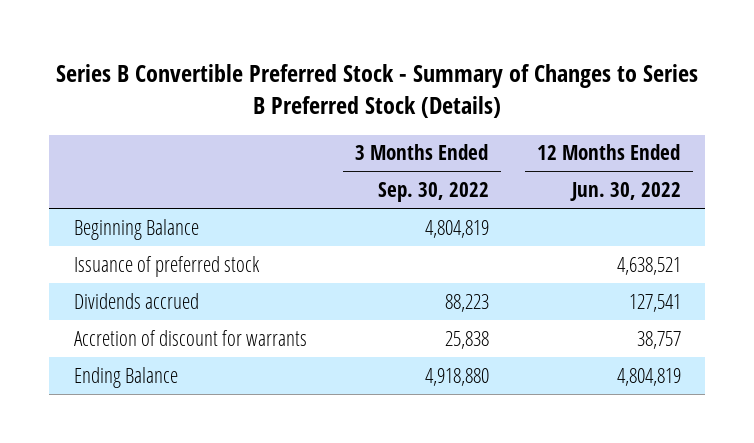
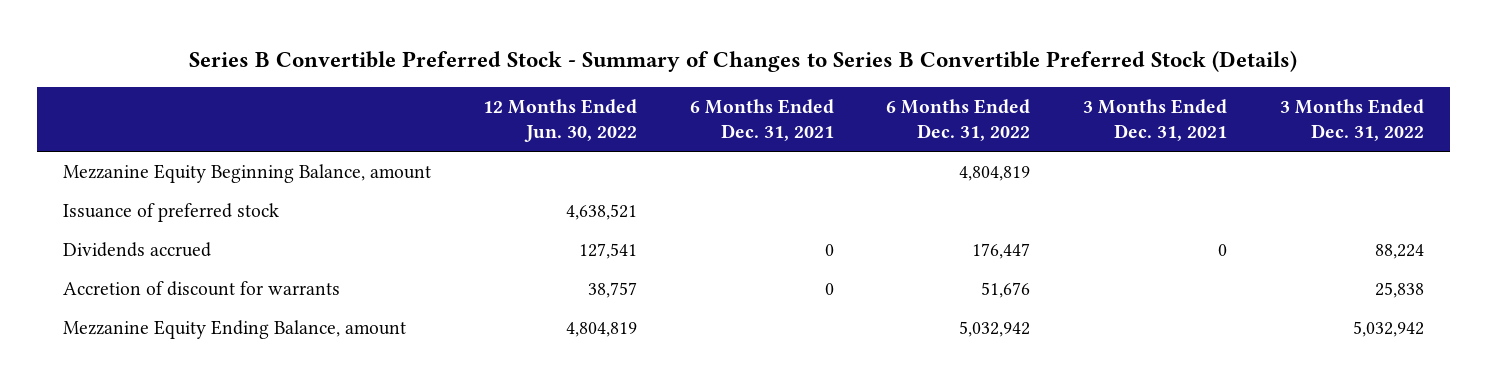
- Series B Convertible Preferred Stock - Summary of Changes to Series B Preferred Stock (Details)
+ Series B Convertible Preferred Stock - Summary of Changes to Series B Convertible Preferred Stock (Details)
- | 3 Months Ended Sep. 30, 2022 | 12 Months Ended Jun. 30, 2022
+ | 12 Months Ended Jun. 30, 2022 | 6 Months Ended Dec. 31, 2021 | 6 Months Ended Dec. 31, 2022 | 3 Months Ended Dec. 31, 2021 | 3 Months Ended Dec. 31, 2022
- Beginning Balance | 4,804,819 |
+ Mezzanine Equity Beginning Balance, amount | | | 4,804,819 | |
- Ending Balance | 4,918,880 | 4,804,819
+ Mezzanine Equity Ending Balance, amount | 4,804,819 | | 5,032,942 | | 5,032,942

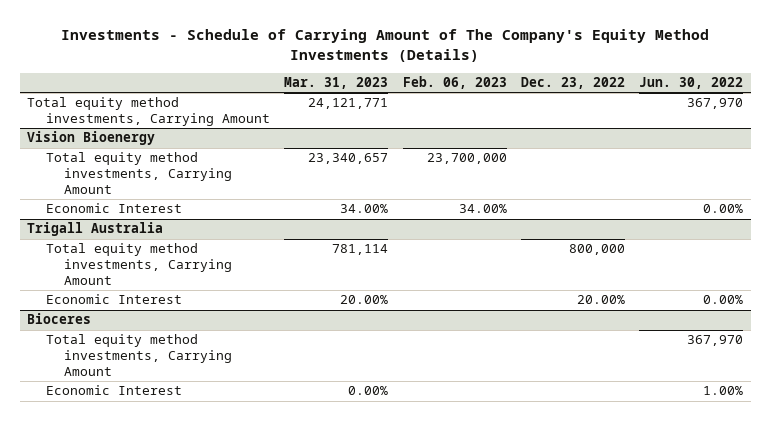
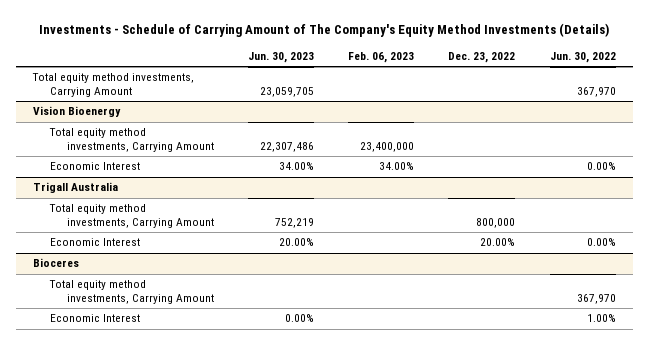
- | Mar. 31, 2023 | Feb. 06, 2023 | Dec. 23, 2022 | Jun. 30, 2022
+ | Jun. 30, 2023 | Feb. 06, 2023 | Dec. 23, 2022 | Jun. 30, 2022
@ Vision Bioenergy
- Total equity method investments, Carrying Amount | 23,340,657 | 23,700,000 | |
+ Total equity method investments, Carrying Amount | 22,307,486 | 23,400,000 | |

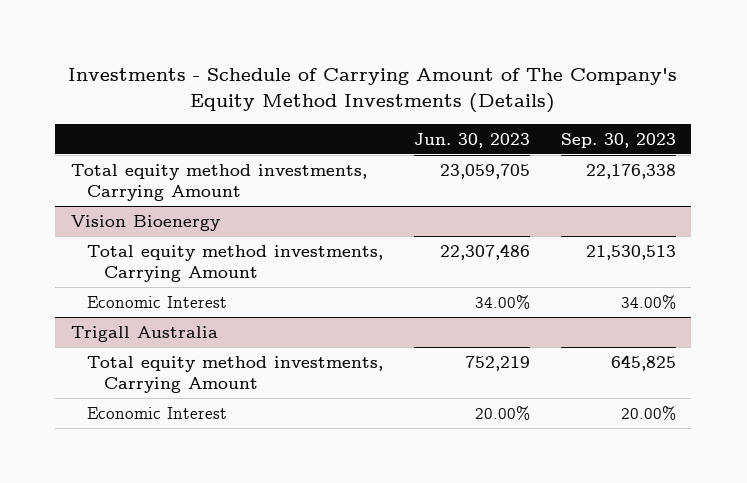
- | Jun. 30, 2023 | Feb. 06, 2023 | Dec. 23, 2022 | Jun. 30, 2022
+ | Jun. 30, 2023 | Sep. 30, 2023
- Bioceres
- Total equity method investments, Carrying Amount | | | | 367,970
- Economic Interest | 0.00% | | | 1.00%

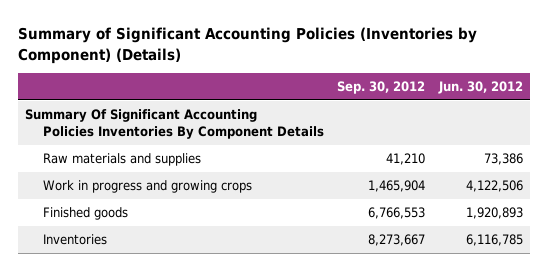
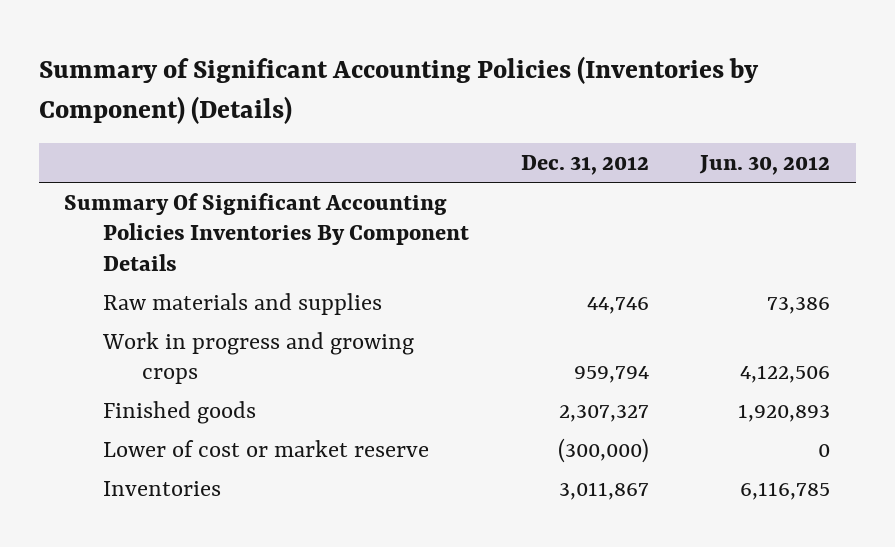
- | Sep. 30, 2012 | Jun. 30, 2012
+ | Dec. 31, 2012 | Jun. 30, 2012
+ Lower of cost or market reserve | (300,000) | 0

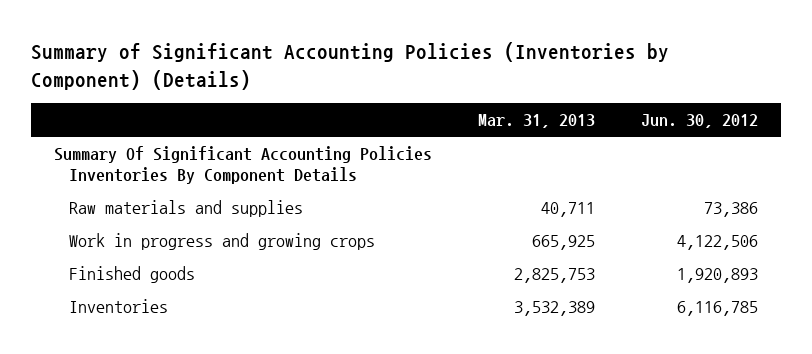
- | Dec. 31, 2012 | Jun. 30, 2012
+ | Mar. 31, 2013 | Jun. 30, 2012
- Lower of cost or market reserve | (300,000) | 0

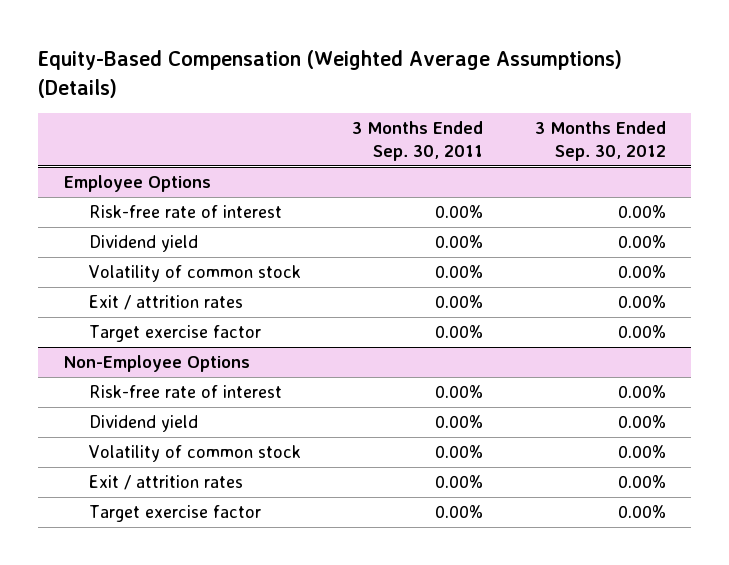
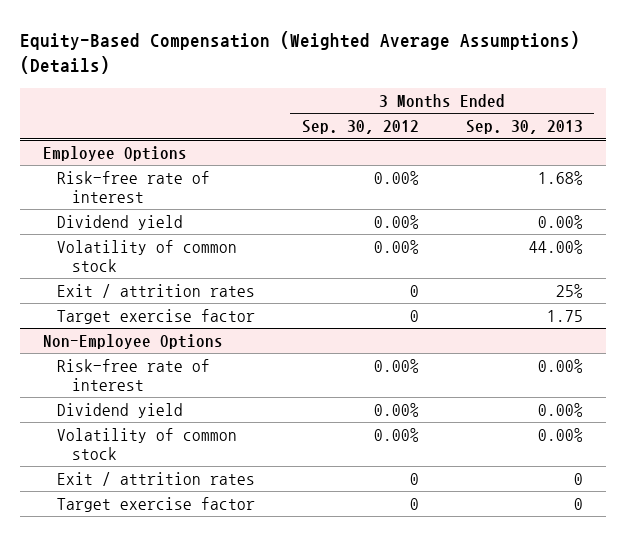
- | 3 Months Ended Sep. 30, 2011 | 3 Months Ended Sep. 30, 2012
+ | 3 Months Ended Sep. 30, 2012 | 3 Months Ended Sep. 30, 2013
@ Employee Options
- Exit / attrition rates | 0.00% | 0.00%
- Target exercise factor | 0.00% | 0.00%
+ Exit / attrition rates | 0 | 25%
+ Target exercise factor | 0 | 1.75
@ Non-Employee Options
- Exit / attrition rates | 0.00% | 0.00%
- Target exercise factor | 0.00% | 0.00%
+ Exit / attrition rates | 0 | 0
+ Target exercise factor | 0 | 0

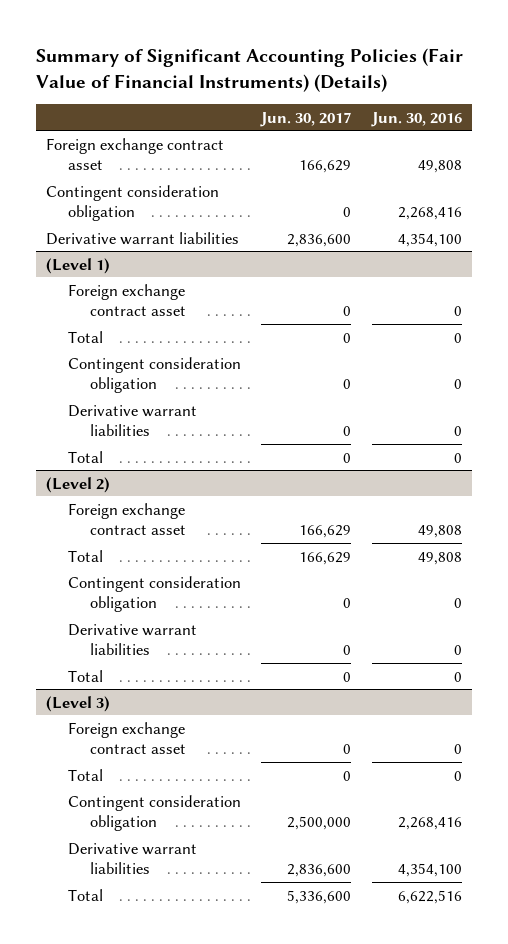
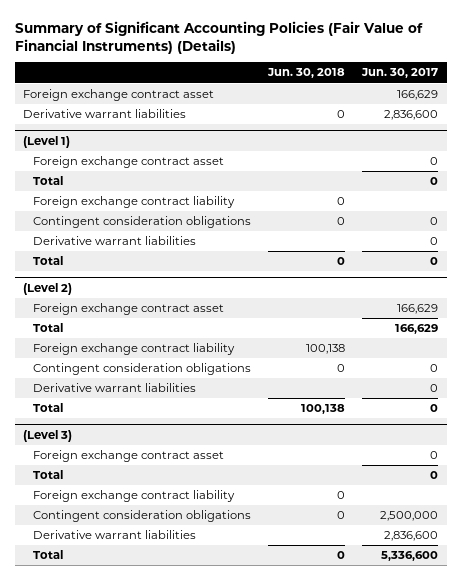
- | Jun. 30, 2017 | Jun. 30, 2016
+ | Jun. 30, 2018 | Jun. 30, 2017
- Contingent consideration obligation | 0 | 2,268,416
@ (Level 1)
- Contingent consideration obligation | 0 | 0
+ Foreign exchange contract liability | 0 |
+ Contingent consideration obligations | 0 | 0
@ (Level 2)
- Contingent consideration obligation | 0 | 0
+ Foreign exchange contract liability | 100,138 |
+ Contingent consideration obligations | 0 | 0
@ (Level 3)
- Contingent consideration obligation | 2,500,000 | 2,268,416
+ Foreign exchange contract liability | 0 |
+ Contingent consideration obligations | 0 | 2,500,000

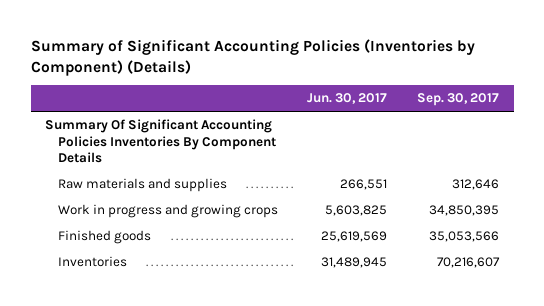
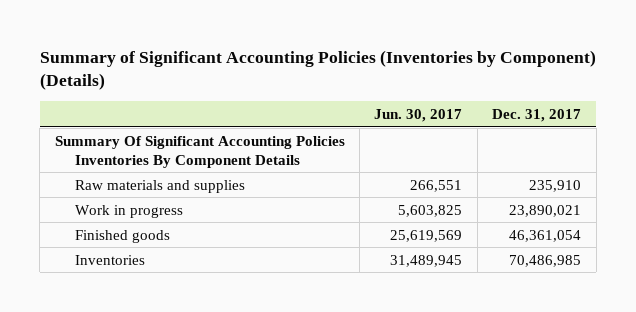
- | Jun. 30, 2017 | Sep. 30, 2017
+ | Jun. 30, 2017 | Dec. 31, 2017
- Work in progress and growing crops | 5,603,825 | 34,850,395
+ Work in progress | 5,603,825 | 23,890,021

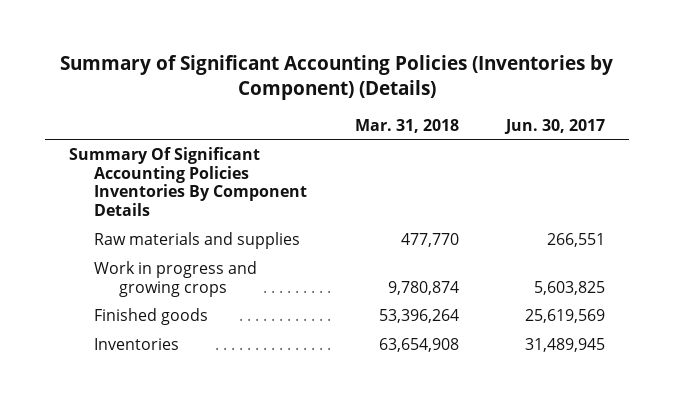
- | Jun. 30, 2017 | Dec. 31, 2017
+ | Mar. 31, 2018 | Jun. 30, 2017
- Work in progress | 5,603,825 | 23,890,021
+ Work in progress and growing crops | 9,780,874 | 5,603,825

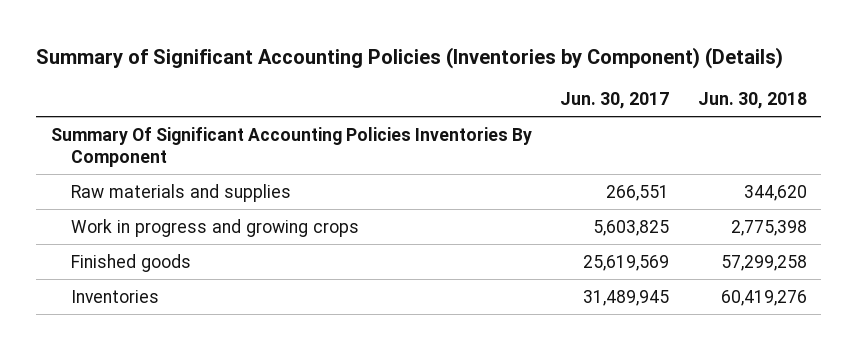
- | Mar. 31, 2018 | Jun. 30, 2017
+ | Jun. 30, 2017 | Jun. 30, 2018
- Summary Of Significant Accounting Policies Inventories By Component Details
+ Summary Of Significant Accounting Policies Inventories By Component

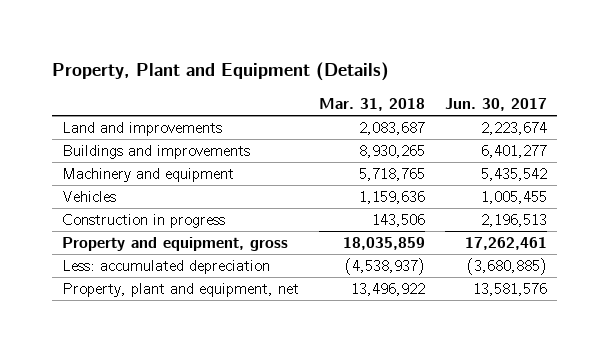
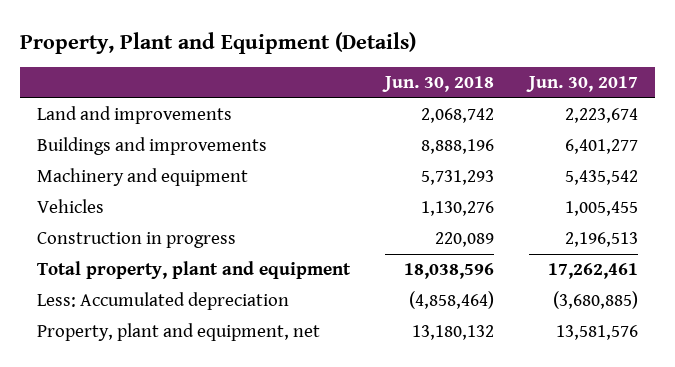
- | Mar. 31, 2018 | Jun. 30, 2017
+ | Jun. 30, 2018 | Jun. 30, 2017
- Property and equipment, gross | 18,035,859 | 17,262,461
- Less: accumulated depreciation | (4,538,937) | (3,680,885)
+ Total property, plant and equipment | 18,038,596 | 17,262,461
+ Less: Accumulated depreciation | (4,858,464) | (3,680,885)

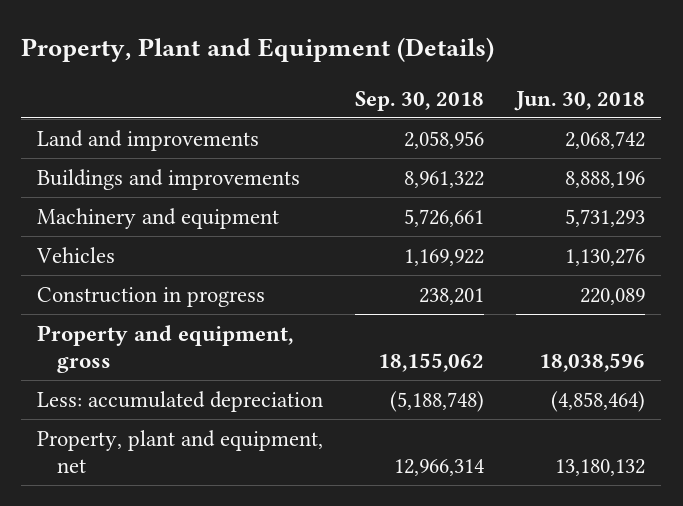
- | Jun. 30, 2018 | Jun. 30, 2017
+ | Sep. 30, 2018 | Jun. 30, 2018
- Total property, plant and equipment | 18,038,596 | 17,262,461
- Less: Accumulated depreciation | (4,858,464) | (3,680,885)
+ Property and equipment, gross | 18,155,062 | 18,038,596
+ Less: accumulated depreciation | (5,188,748) | (4,858,464)

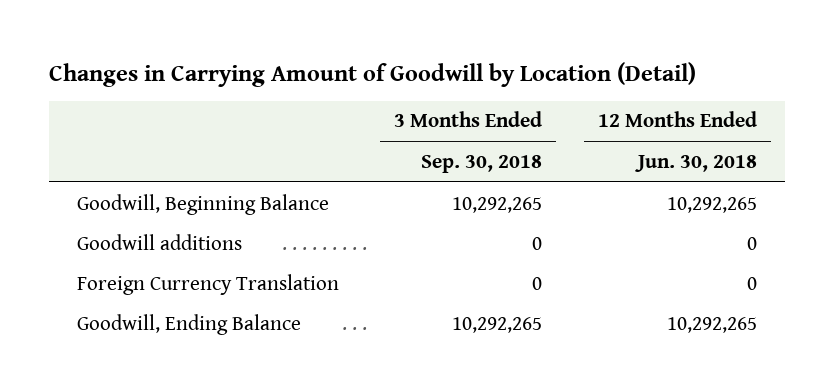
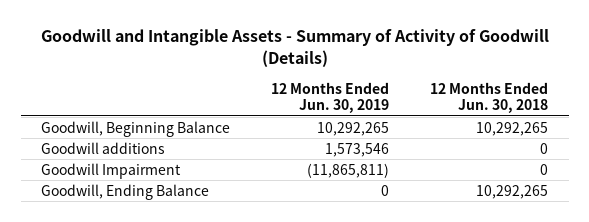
- Changes in Carrying Amount of Goodwill by Location (Detail)
+ Goodwill and Intangible Assets - Summary of Activity of Goodwill (Details)
- | 3 Months Ended Sep. 30, 2018 | 12 Months Ended Jun. 30, 2018
+ | 12 Months Ended Jun. 30, 2019 | 12 Months Ended Jun. 30, 2018
- Foreign Currency Translation | 0 | 0
+ Goodwill Impairment | (11,865,811) | 0

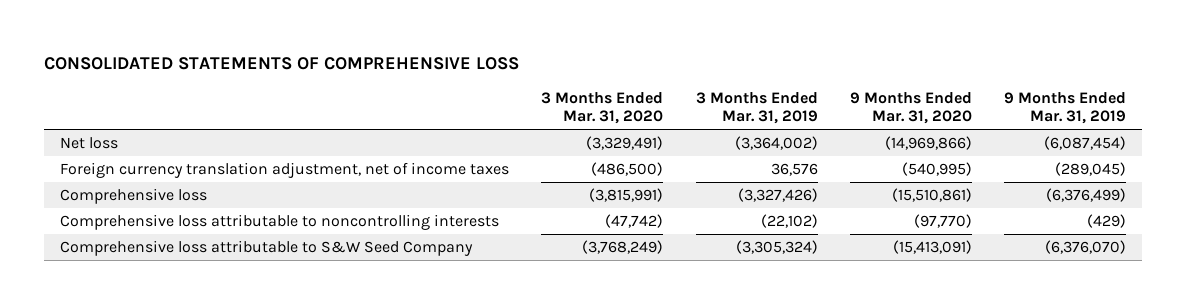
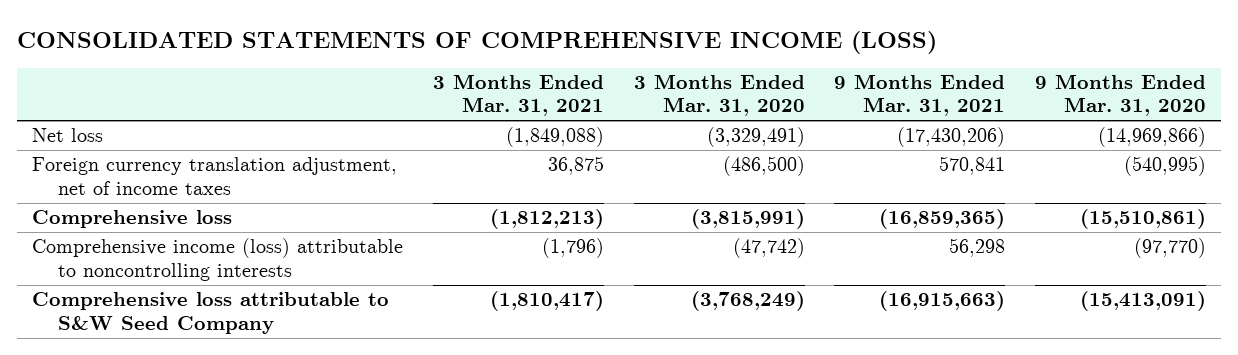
- CONSOLIDATED STATEMENTS OF COMPREHENSIVE LOSS
+ CONSOLIDATED STATEMENTS OF COMPREHENSIVE INCOME (LOSS)
- | 3 Months Ended Mar. 31, 2020 | 3 Months Ended Mar. 31, 2019 | 9 Months Ended Mar. 31, 2020 | 9 Months Ended Mar. 31, 2019
+ | 3 Months Ended Mar. 31, 2021 | 3 Months Ended Mar. 31, 2020 | 9 Months Ended Mar. 31, 2021 | 9 Months Ended Mar. 31, 2020
- Comprehensive loss attributable to noncontrolling interests | (47,742) | (22,102) | (97,770) | (429)
+ Comprehensive income (loss) attributable to noncontrolling interests | (1,796) | (47,742) | 56,298 | (97,770)

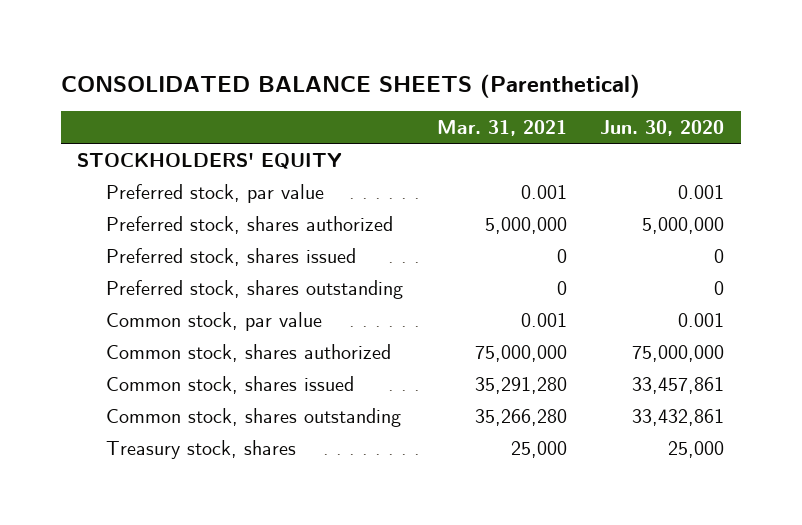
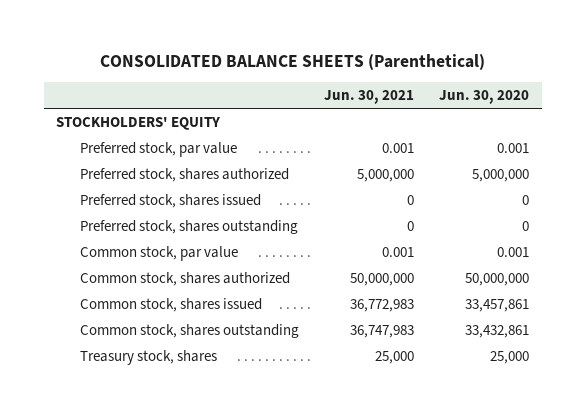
- | Mar. 31, 2021 | Jun. 30, 2020
+ | Jun. 30, 2021 | Jun. 30, 2020
- Common stock, shares authorized | 75,000,000 | 75,000,000
+ Common stock, shares authorized | 50,000,000 | 50,000,000

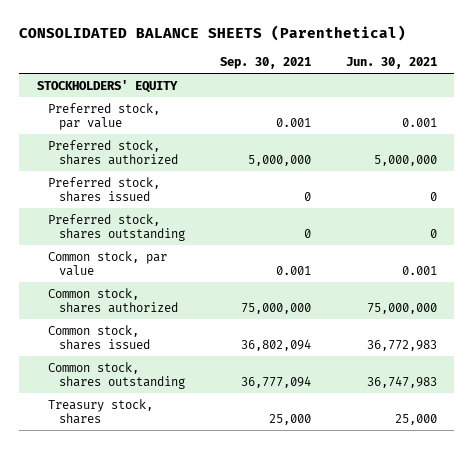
- | Jun. 30, 2021 | Jun. 30, 2020
+ | Sep. 30, 2021 | Jun. 30, 2021
- Common stock, shares authorized | 50,000,000 | 50,000,000
+ Common stock, shares authorized | 75,000,000 | 75,000,000

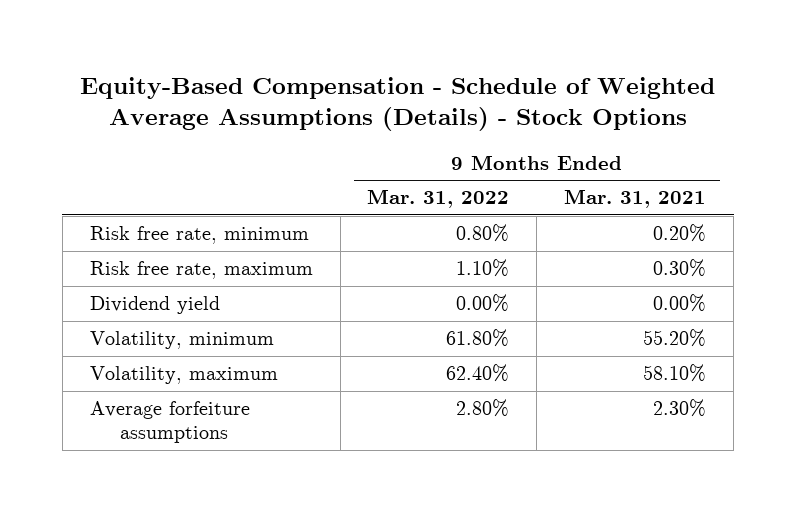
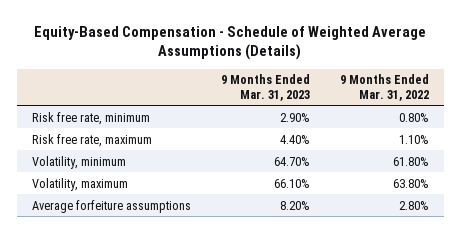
- Equity-Based Compensation - Schedule of Weighted Average Assumptions (Details) - Stock Options
+ Equity-Based Compensation - Schedule of Weighted Average Assumptions (Details)
- | 9 Months Ended Mar. 31, 2022 | 9 Months Ended Mar. 31, 2021
+ | 9 Months Ended Mar. 31, 2023 | 9 Months Ended Mar. 31, 2022
- Dividend yield | 0.00% | 0.00%
- Volatility, maximum | 62.40% | 58.10%
+ Volatility, maximum | 66.10% | 63.80%

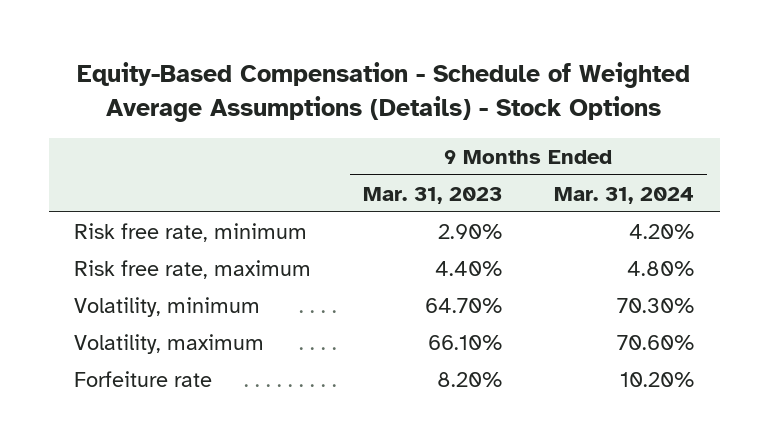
- Equity-Based Compensation - Schedule of Weighted Average Assumptions (Details)
+ Equity-Based Compensation - Schedule of Weighted Average Assumptions (Details) - Stock Options
- | 9 Months Ended Mar. 31, 2023 | 9 Months Ended Mar. 31, 2022
+ | 9 Months Ended Mar. 31, 2023 | 9 Months Ended Mar. 31, 2024
- Average forfeiture assumptions | 8.20% | 2.80%
+ Forfeiture rate | 8.20% | 10.20%

